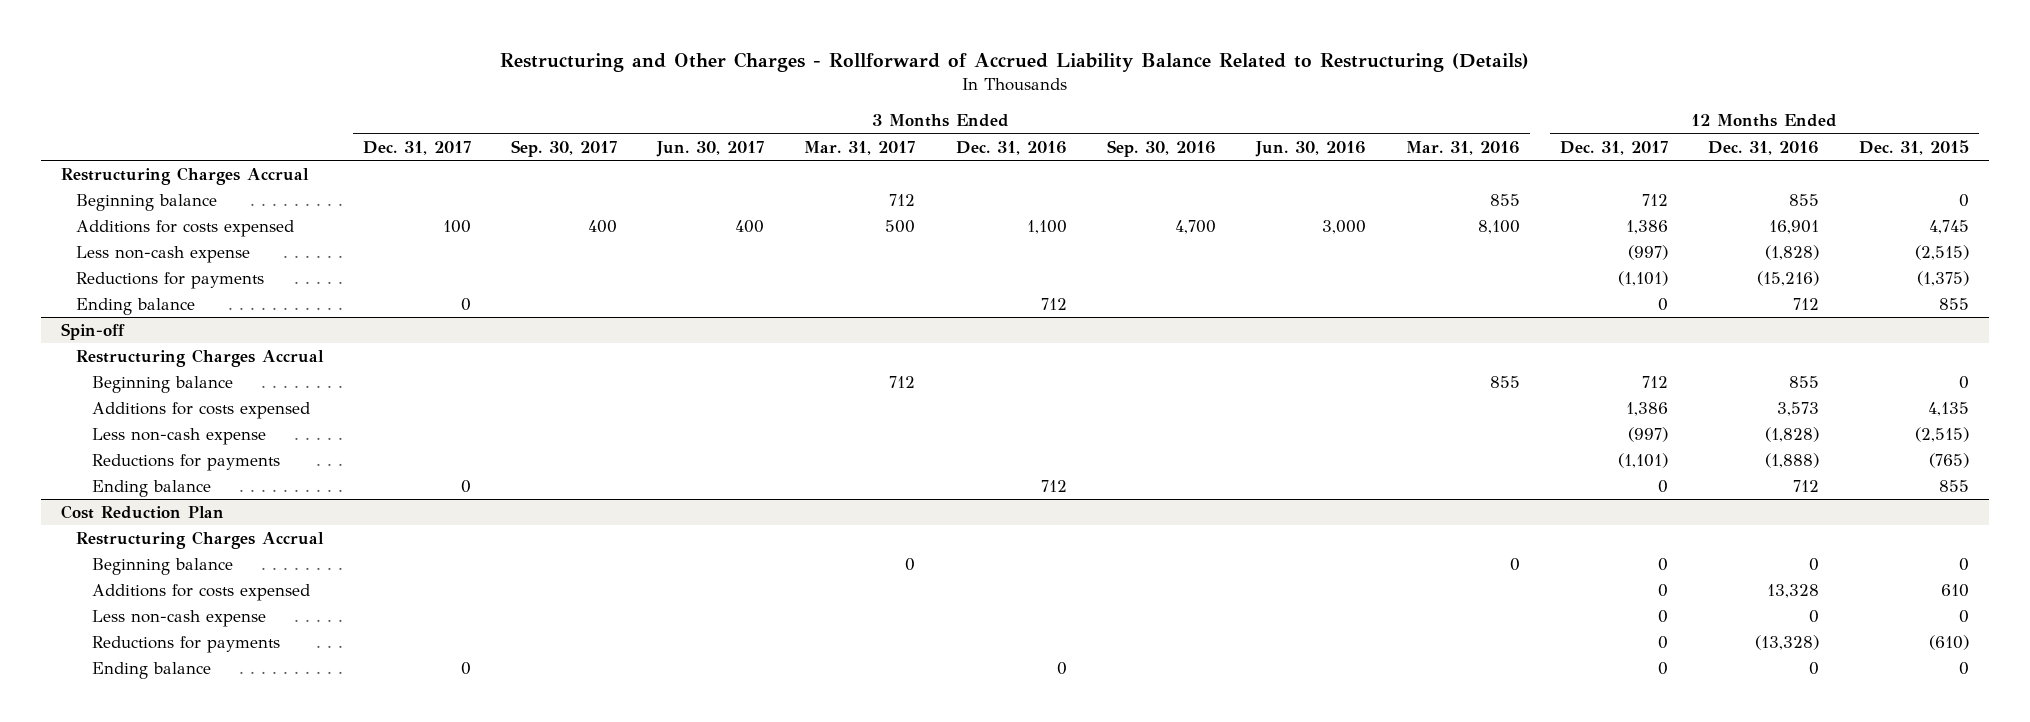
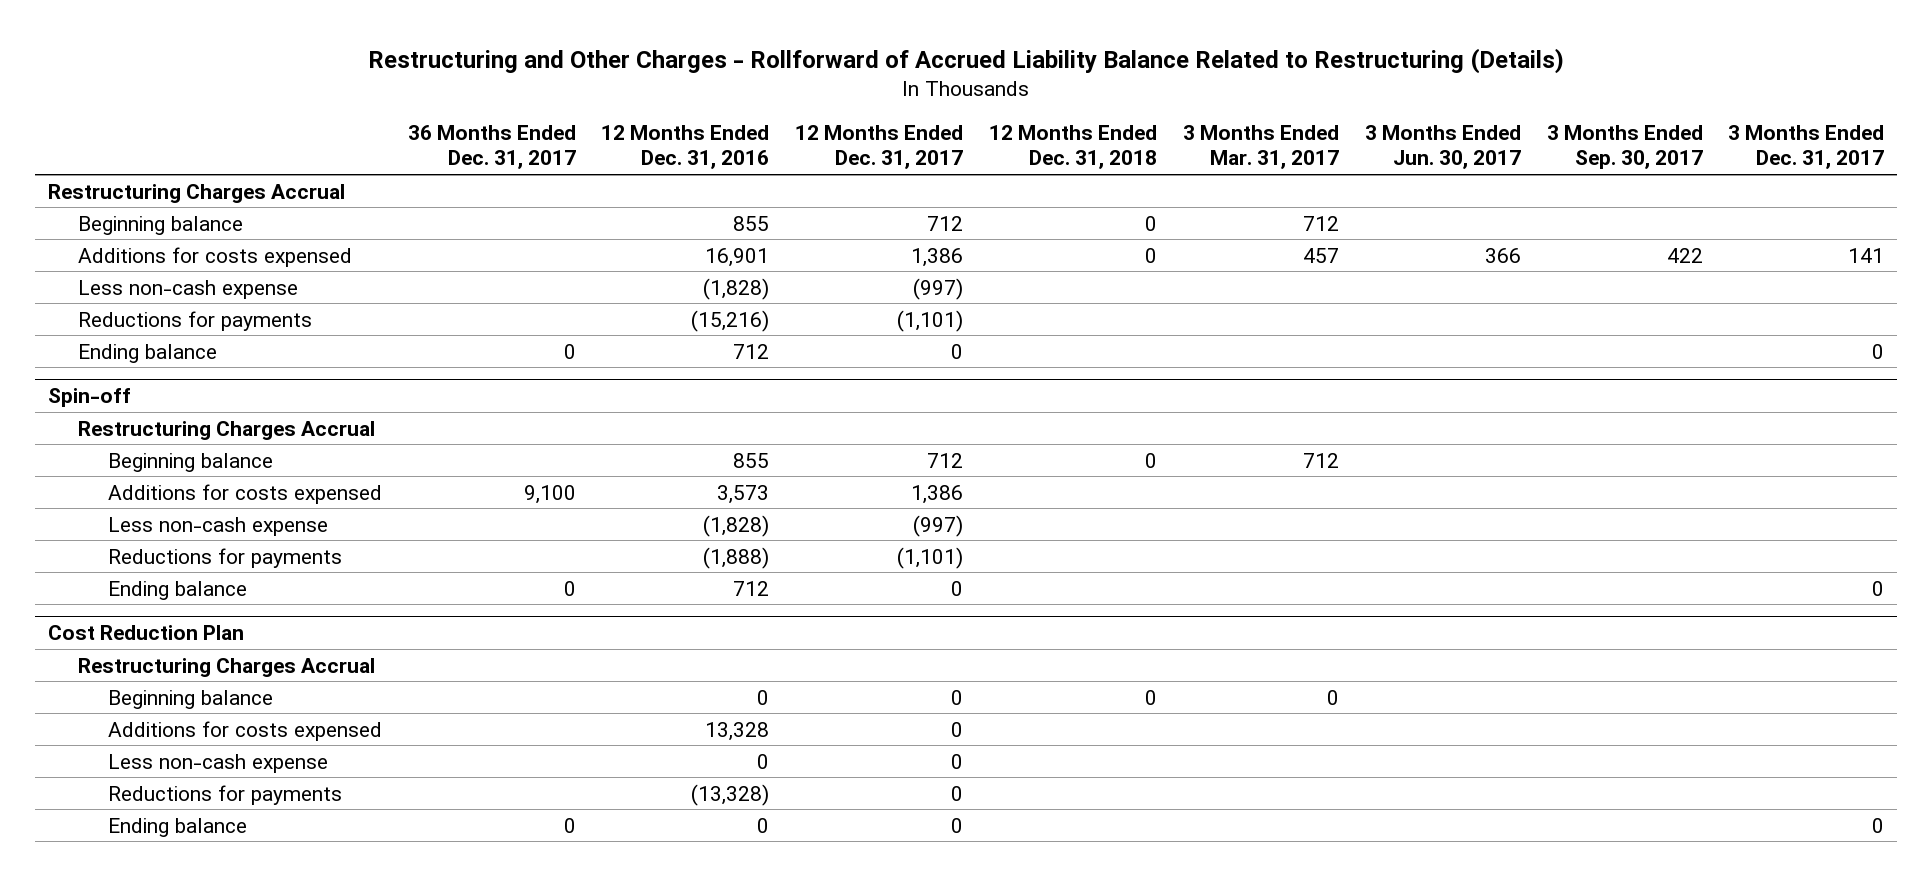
- | 3 Months Ended Dec. 31, 2017 | 3 Months Ended Sep. 30, 2017 | 3 Months Ended Jun. 30, 2017 | 3 Months Ended Mar. 31, 2017 | 3 Months Ended Dec. 31, 2016 | 3 Months Ended Sep. 30, 2016 | 3 Months Ended Jun. 30, 2016 | 3 Months Ended Mar. 31, 2016 | 12 Months Ended Dec. 31, 2017 | 12 Months Ended Dec. 31, 2016 | 12 Months Ended Dec. 31, 2015
+ | 36 Months Ended Dec. 31, 2017 | 12 Months Ended Dec. 31, 2016 | 12 Months Ended Dec. 31, 2017 | 12 Months Ended Dec. 31, 2018 | 3 Months Ended Mar. 31, 2017 | 3 Months Ended Jun. 30, 2017 | 3 Months Ended Sep. 30, 2017 | 3 Months Ended Dec. 31, 2017
- Additions for costs expensed | 100 | 400 | 400 | 500 | 1,100 | 4,700 | 3,000 | 8,100 | 1,386 | 16,901 | 4,745
+ Additions for costs expensed | | 16,901 | 1,386 | 0 | 457 | 366 | 422 | 141

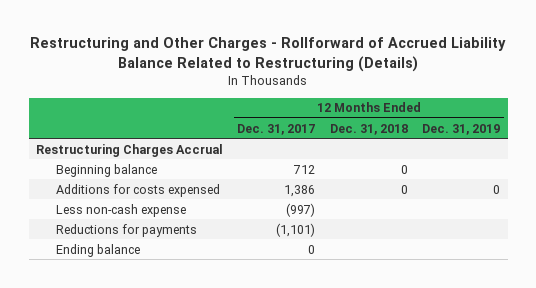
- | 36 Months Ended Dec. 31, 2017 | 12 Months Ended Dec. 31, 2016 | 12 Months Ended Dec. 31, 2017 | 12 Months Ended Dec. 31, 2018 | 3 Months Ended Mar. 31, 2017 | 3 Months Ended Jun. 30, 2017 | 3 Months Ended Sep. 30, 2017 | 3 Months Ended Dec. 31, 2017
+ | 12 Months Ended Dec. 31, 2017 | 12 Months Ended Dec. 31, 2018 | 12 Months Ended Dec. 31, 2019
- Spin-off
- Restructuring Charges Accrual
- Beginning balance | | 855 | 712 | 0 | 712 | | |
- Additions for costs expensed | 9,100 | 3,573 | 1,386 | | | | |
- Less non-cash expense | | (1,828) | (997) | | | | |
- Reductions for payments | | (1,888) | (1,101) | | | | |
- Ending balance | 0 | 712 | 0 | | | | | 0
- Cost Reduction Plan
- Restructuring Charges Accrual
- Beginning balance | | 0 | 0 | 0 | 0 | | |
- Additions for costs expensed | | 13,328 | 0 | | | | |
- Less non-cash expense | | 0 | 0 | | | | |
- Reductions for payments | | (13,328) | 0 | | | | |
- Ending balance | 0 | 0 | 0 | | | | | 0

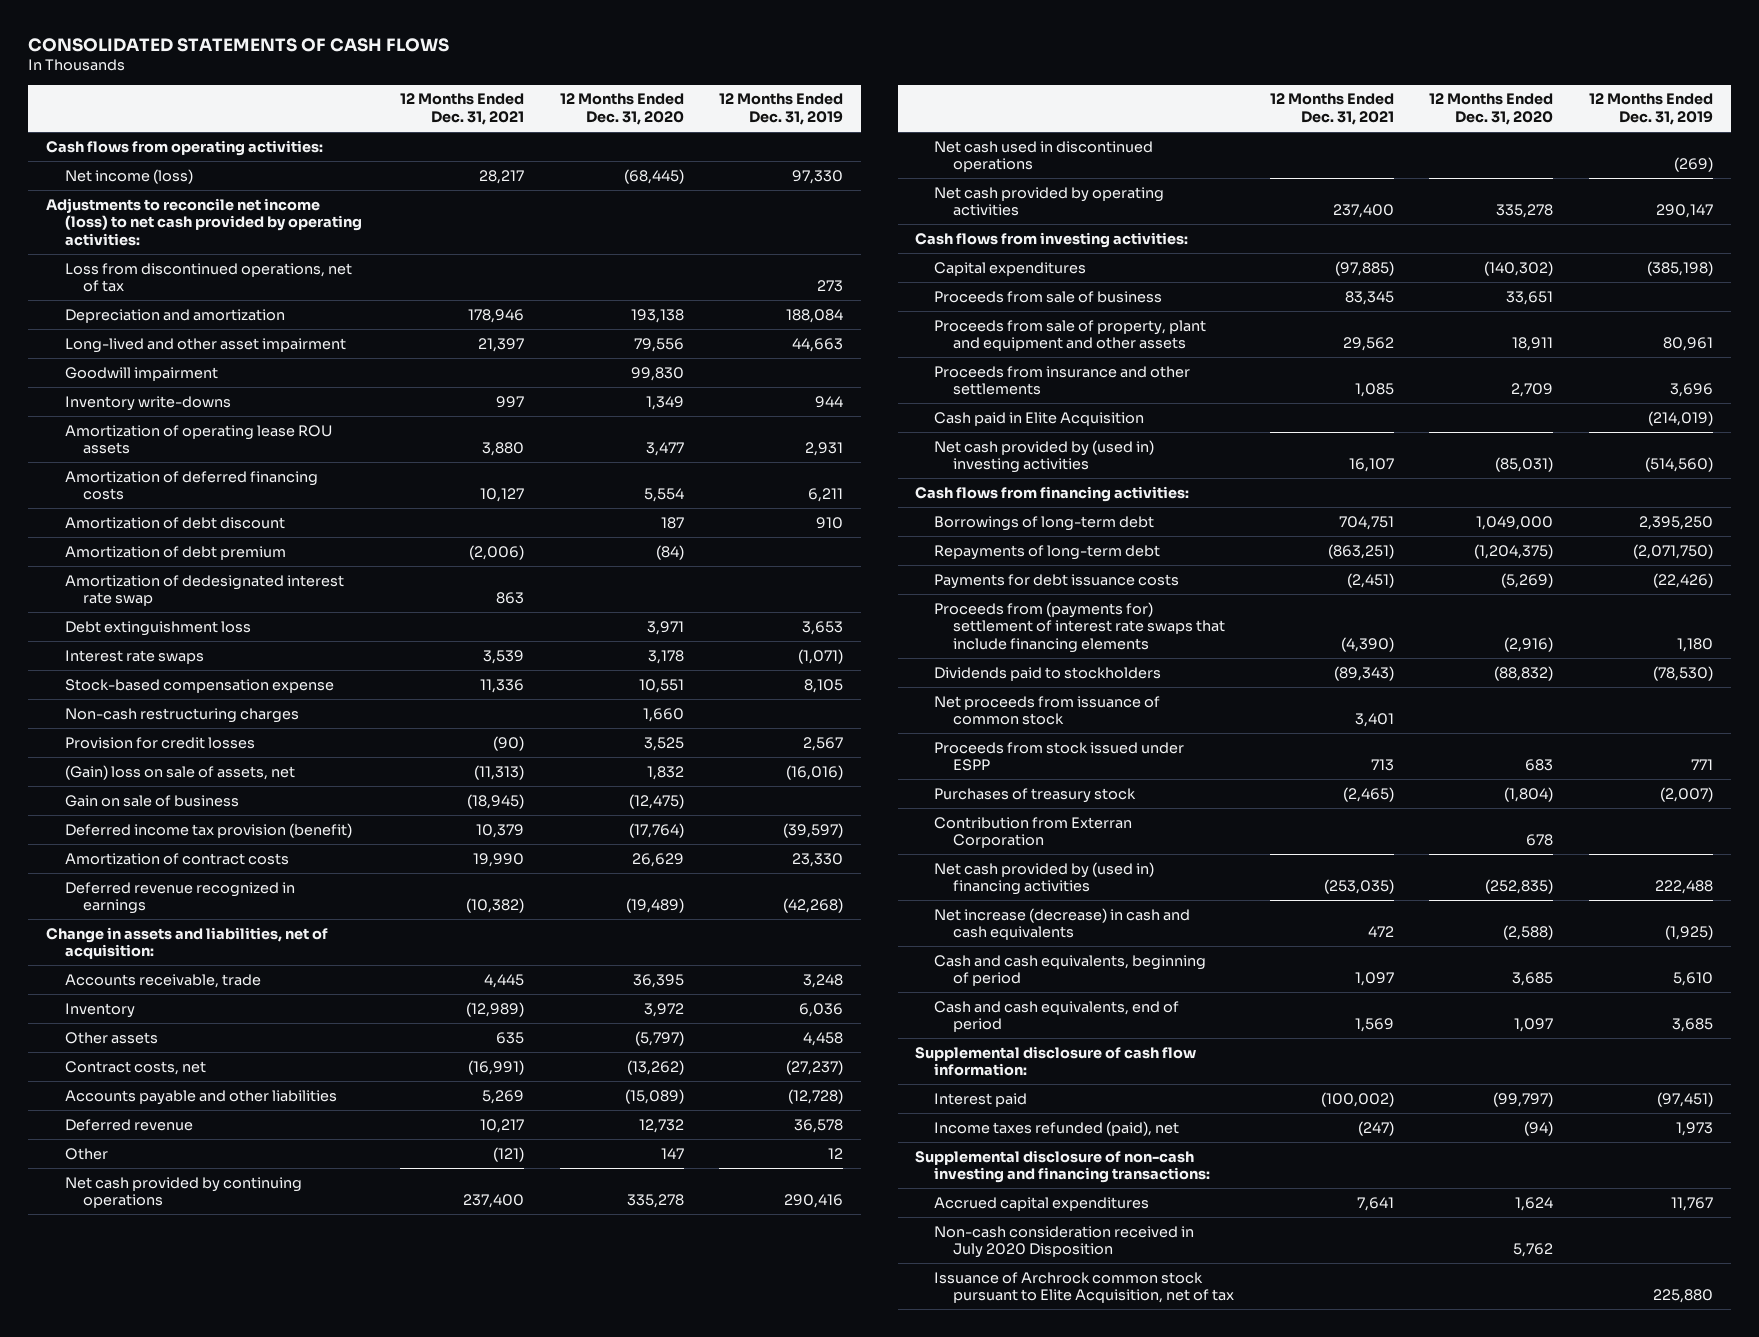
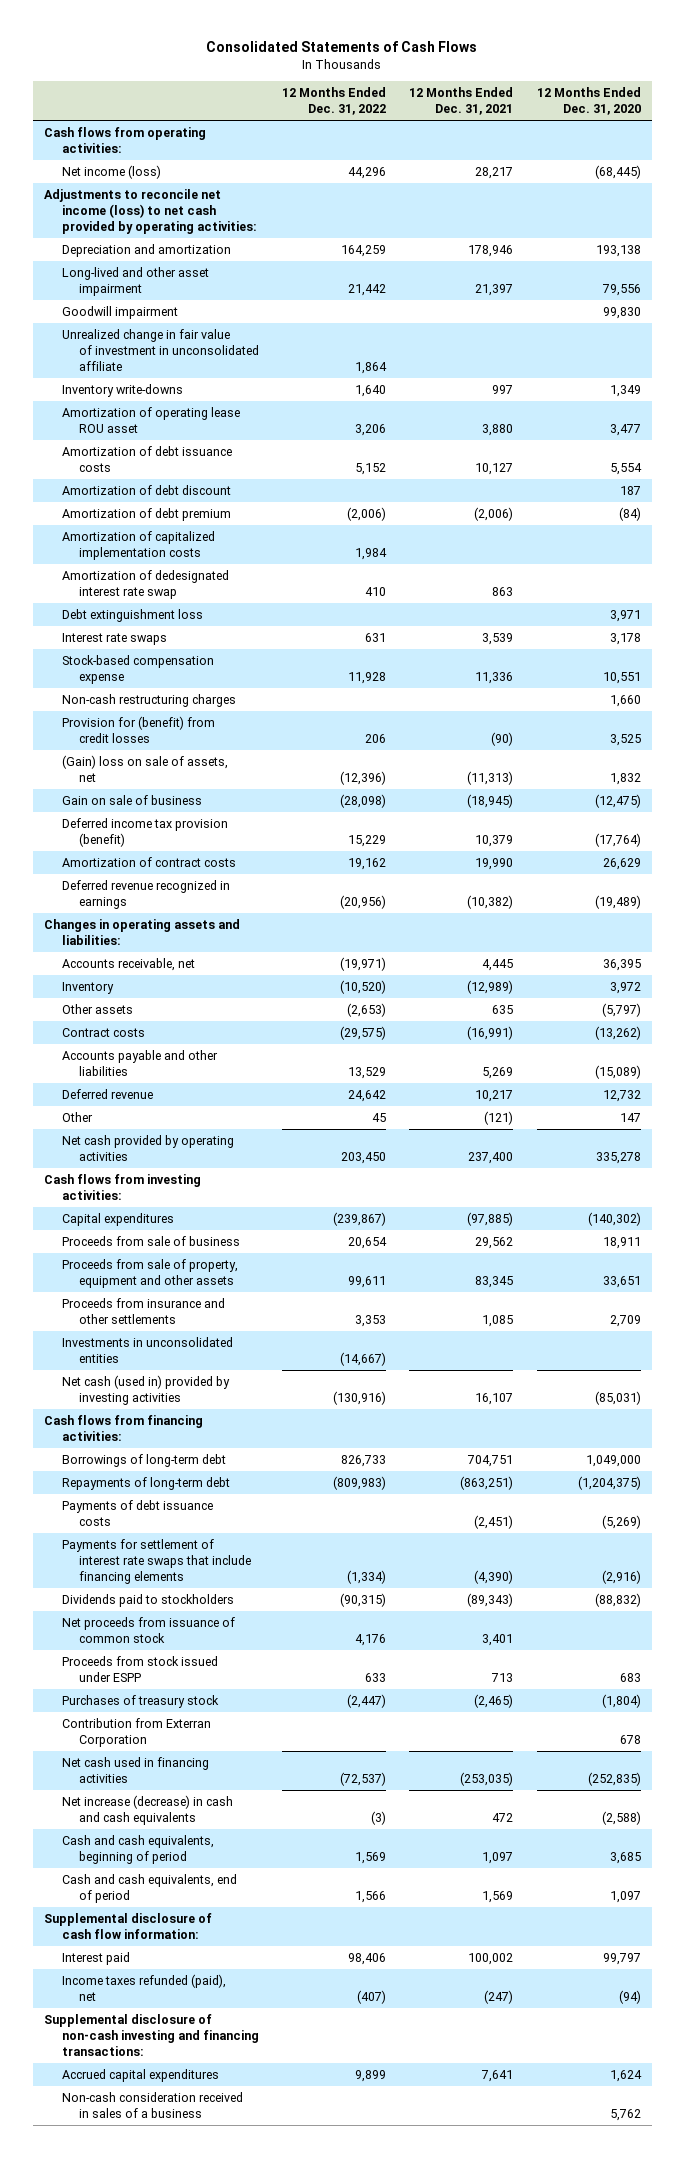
- CONSOLIDATED STATEMENTS OF CASH FLOWS
+ Consolidated Statements of Cash Flows
- | 12 Months Ended Dec. 31, 2021 | 12 Months Ended Dec. 31, 2020 | 12 Months Ended Dec. 31, 2019
+ | 12 Months Ended Dec. 31, 2022 | 12 Months Ended Dec. 31, 2021 | 12 Months Ended Dec. 31, 2020
- Loss from discontinued operations, net of tax | | | 273
+ Unrealized change in fair value of investment in unconsolidated affiliate | 1,864 | |
- Amortization of operating lease ROU assets | 3,880 | 3,477 | 2,931
- Amortization of deferred financing costs | 10,127 | 5,554 | 6,211
+ Amortization of operating lease ROU asset | 3,206 | 3,880 | 3,477
+ Amortization of debt issuance costs | 5,152 | 10,127 | 5,554
+ Amortization of capitalized implementation costs | 1,984 | |
- Provision for credit losses | (90) | 3,525 | 2,567
+ Provision for (benefit) from credit losses | 206 | (90) | 3,525
- Change in assets and liabilities, net of acquisition:
- Accounts receivable, trade | 4,445 | 36,395 | 3,248
+ Changes in operating assets and liabilities:
+ Accounts receivable, net | (19,971) | 4,445 | 36,395
- Contract costs, net | (16,991) | (13,262) | (27,237)
+ Contract costs | (29,575) | (16,991) | (13,262)
- Net cash provided by continuing operations | 237,400 | 335,278 | 290,416
- Net cash used in discontinued operations | | | (269)
- Proceeds from sale of business | 83,345 | 33,651 |
- Proceeds from sale of property, plant and equipment and other assets | 29,562 | 18,911 | 80,961
+ Proceeds from sale of business | 20,654 | 29,562 | 18,911
+ Proceeds from sale of property, equipment and other assets | 99,611 | 83,345 | 33,651
- Cash paid in Elite Acquisition | | | (214,019)
- Net cash provided by (used in) investing activities | 16,107 | (85,031) | (514,560)
+ Investments in unconsolidated entities | (14,667) | |
+ Net cash (used in) provided by investing activities | (130,916) | 16,107 | (85,031)
- Payments for debt issuance costs | (2,451) | (5,269) | (22,426)
- Proceeds from (payments for) settlement of interest rate swaps that include financing elements | (4,390) | (2,916) | 1,180
+ Payments of debt issuance costs | | (2,451) | (5,269)
+ Payments for settlement of interest rate swaps that include financing elements | (1,334) | (4,390) | (2,916)
- Net cash provided by (used in) financing activities | (253,035) | (252,835) | 222,488
+ Net cash used in financing activities | (72,537) | (253,035) | (252,835)
- Interest paid | (100,002) | (99,797) | (97,451)
+ Interest paid | 98,406 | 100,002 | 99,797
- Non-cash consideration received in July 2020 Disposition | | 5,762 |
- Issuance of Archrock common stock pursuant to Elite Acquisition, net of tax | | | 225,880
+ Non-cash consideration received in sales of a business | | | 5,762

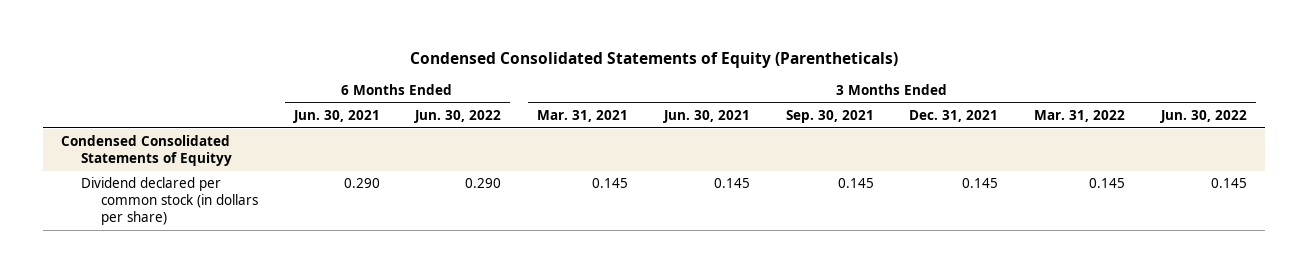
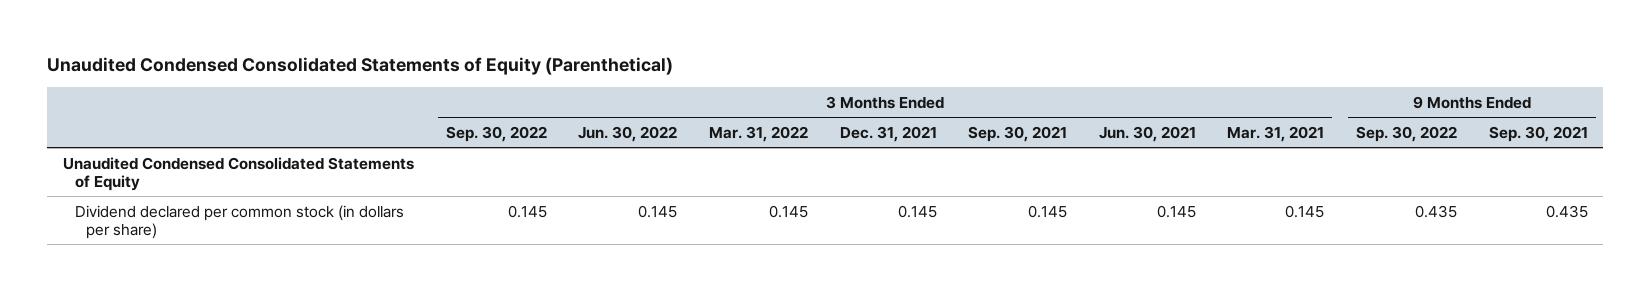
- Condensed Consolidated Statements of Equity (Parentheticals)
+ Unaudited Condensed Consolidated Statements of Equity (Parenthetical)
- | 6 Months Ended Jun. 30, 2021 | 6 Months Ended Jun. 30, 2022 | 3 Months Ended Mar. 31, 2021 | 3 Months Ended Jun. 30, 2021 | 3 Months Ended Sep. 30, 2021 | 3 Months Ended Dec. 31, 2021 | 3 Months Ended Mar. 31, 2022 | 3 Months Ended Jun. 30, 2022
+ | 3 Months Ended Sep. 30, 2022 | 3 Months Ended Jun. 30, 2022 | 3 Months Ended Mar. 31, 2022 | 3 Months Ended Dec. 31, 2021 | 3 Months Ended Sep. 30, 2021 | 3 Months Ended Jun. 30, 2021 | 3 Months Ended Mar. 31, 2021 | 9 Months Ended Sep. 30, 2022 | 9 Months Ended Sep. 30, 2021
- Condensed Consolidated Statements of Equityy
+ Unaudited Condensed Consolidated Statements of Equity

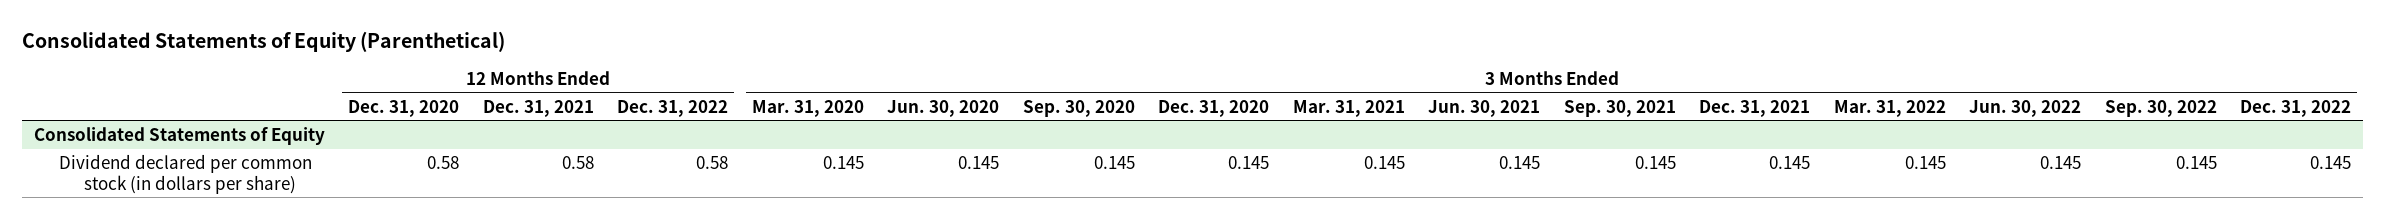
- Unaudited Condensed Consolidated Statements of Equity (Parenthetical)
+ Consolidated Statements of Equity (Parenthetical)
- | 3 Months Ended Sep. 30, 2022 | 3 Months Ended Jun. 30, 2022 | 3 Months Ended Mar. 31, 2022 | 3 Months Ended Dec. 31, 2021 | 3 Months Ended Sep. 30, 2021 | 3 Months Ended Jun. 30, 2021 | 3 Months Ended Mar. 31, 2021 | 9 Months Ended Sep. 30, 2022 | 9 Months Ended Sep. 30, 2021
+ | 12 Months Ended Dec. 31, 2020 | 12 Months Ended Dec. 31, 2021 | 12 Months Ended Dec. 31, 2022 | 3 Months Ended Mar. 31, 2020 | 3 Months Ended Jun. 30, 2020 | 3 Months Ended Sep. 30, 2020 | 3 Months Ended Dec. 31, 2020 | 3 Months Ended Mar. 31, 2021 | 3 Months Ended Jun. 30, 2021 | 3 Months Ended Sep. 30, 2021 | 3 Months Ended Dec. 31, 2021 | 3 Months Ended Mar. 31, 2022 | 3 Months Ended Jun. 30, 2022 | 3 Months Ended Sep. 30, 2022 | 3 Months Ended Dec. 31, 2022
- Unaudited Condensed Consolidated Statements of Equity
+ Consolidated Statements of Equity

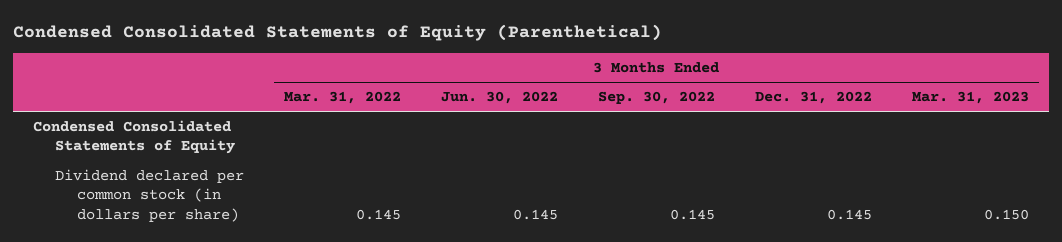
- Consolidated Statements of Equity (Parenthetical)
+ Condensed Consolidated Statements of Equity (Parenthetical)
- | 12 Months Ended Dec. 31, 2020 | 12 Months Ended Dec. 31, 2021 | 12 Months Ended Dec. 31, 2022 | 3 Months Ended Mar. 31, 2020 | 3 Months Ended Jun. 30, 2020 | 3 Months Ended Sep. 30, 2020 | 3 Months Ended Dec. 31, 2020 | 3 Months Ended Mar. 31, 2021 | 3 Months Ended Jun. 30, 2021 | 3 Months Ended Sep. 30, 2021 | 3 Months Ended Dec. 31, 2021 | 3 Months Ended Mar. 31, 2022 | 3 Months Ended Jun. 30, 2022 | 3 Months Ended Sep. 30, 2022 | 3 Months Ended Dec. 31, 2022
+ | 3 Months Ended Mar. 31, 2022 | 3 Months Ended Jun. 30, 2022 | 3 Months Ended Sep. 30, 2022 | 3 Months Ended Dec. 31, 2022 | 3 Months Ended Mar. 31, 2023
- Consolidated Statements of Equity
+ Condensed Consolidated Statements of Equity

